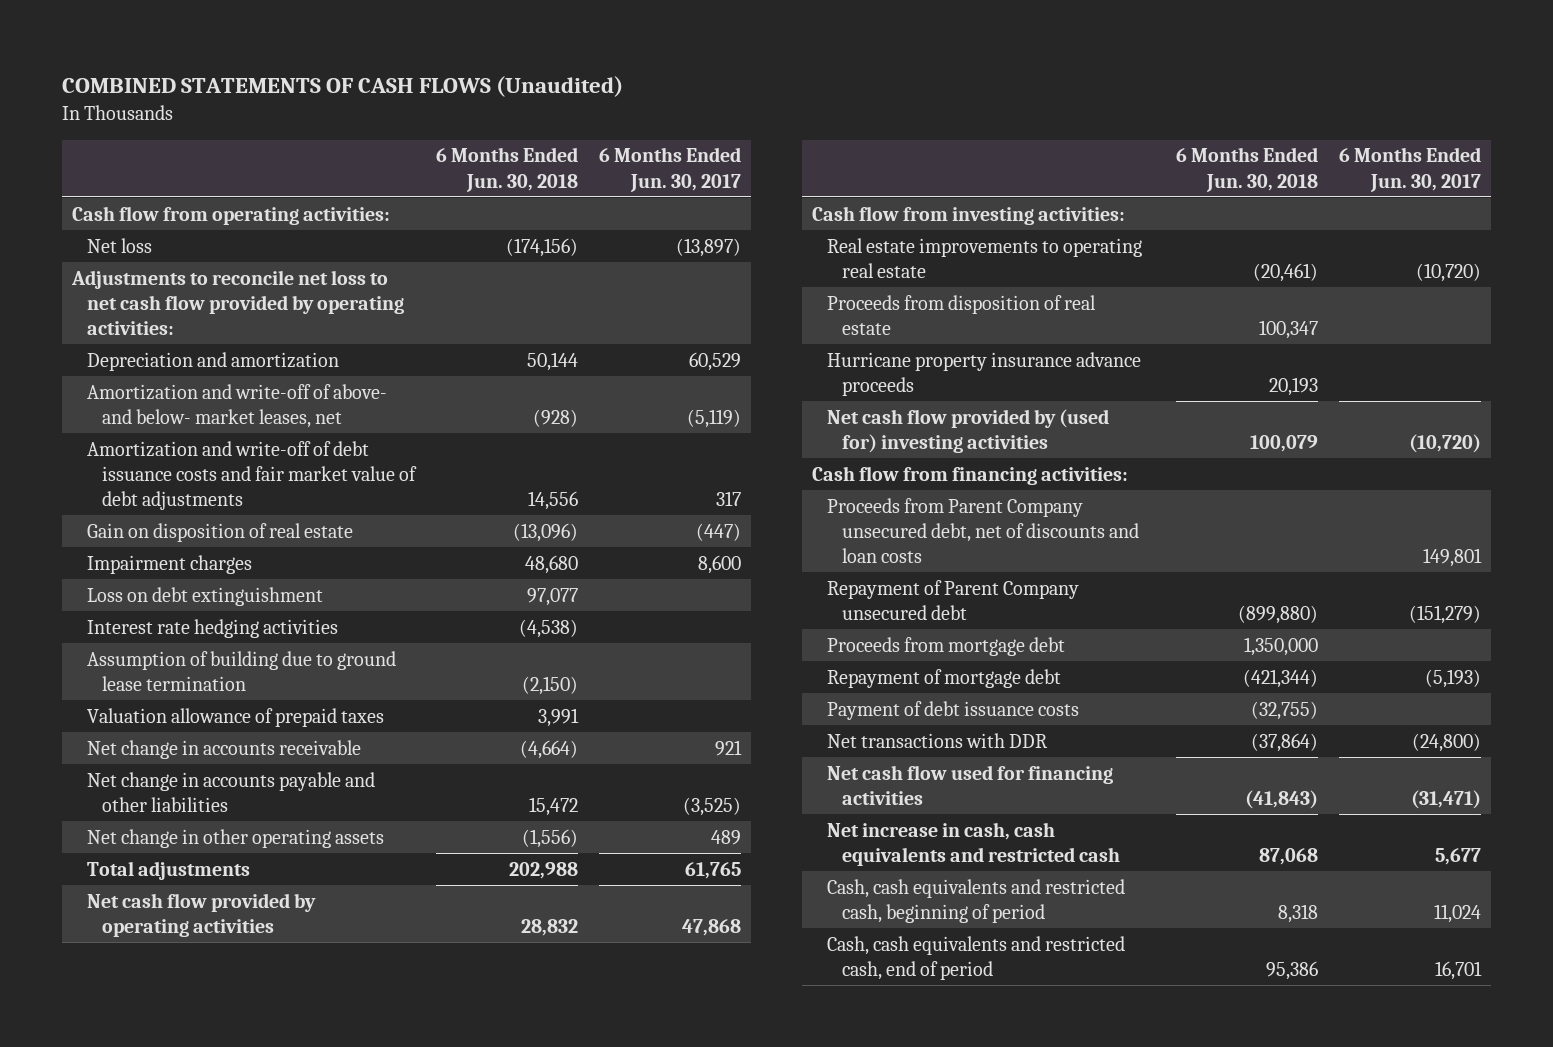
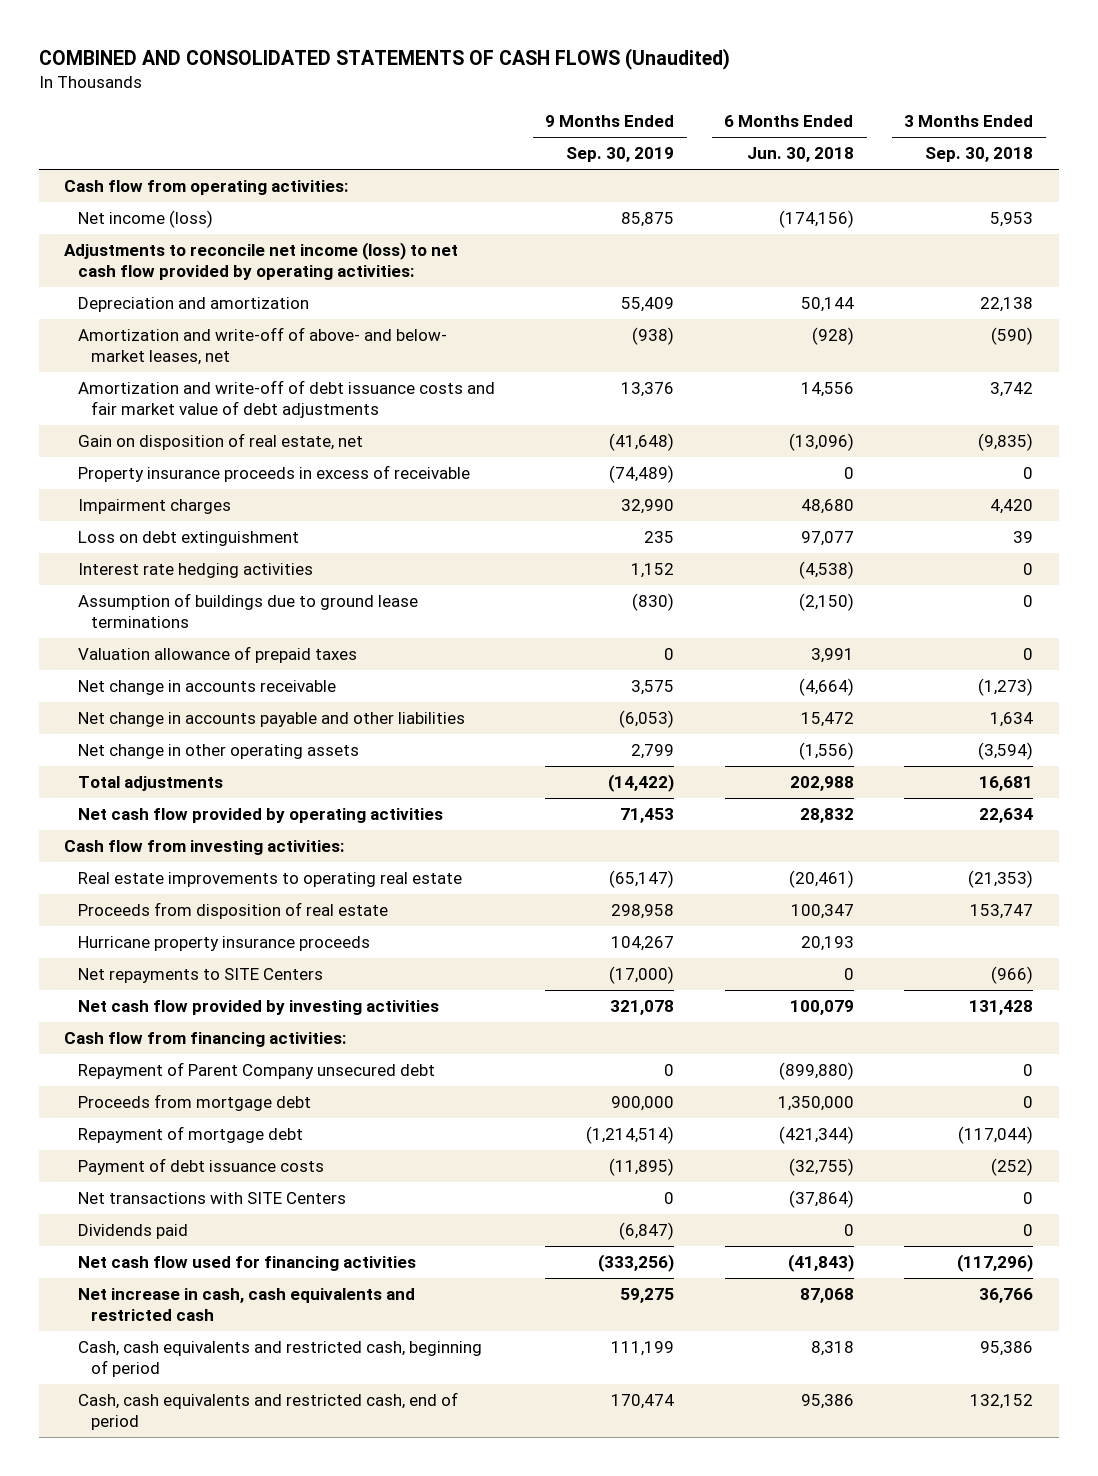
- COMBINED STATEMENTS OF CASH FLOWS (Unaudited)
+ COMBINED AND CONSOLIDATED STATEMENTS OF CASH FLOWS (Unaudited)
- | 6 Months Ended Jun. 30, 2018 | 6 Months Ended Jun. 30, 2017
+ | 9 Months Ended Sep. 30, 2019 | 6 Months Ended Jun. 30, 2018 | 3 Months Ended Sep. 30, 2018
- Net loss | (174,156) | (13,897)
- Adjustments to reconcile net loss to net cash flow provided by operating activities:
+ Net income (loss) | 85,875 | (174,156) | 5,953
+ Adjustments to reconcile net income (loss) to net cash flow provided by operating activities:
- Gain on disposition of real estate | (13,096) | (447)
+ Gain on disposition of real estate, net | (41,648) | (13,096) | (9,835)
+ Property insurance proceeds in excess of receivable | (74,489) | 0 | 0
- Assumption of building due to ground lease termination | (2,150) |
+ Assumption of buildings due to ground lease terminations | (830) | (2,150) | 0
- Hurricane property insurance advance proceeds | 20,193 |
- Net cash flow provided by (used for) investing activities | 100,079 | (10,720)
+ Hurricane property insurance proceeds | 104,267 | 20,193 |
+ Net repayments to SITE Centers | (17,000) | 0 | (966)
+ Net cash flow provided by investing activities | 321,078 | 100,079 | 131,428
- Proceeds from Parent Company unsecured debt, net of discounts and loan costs | | 149,801
- Net transactions with DDR | (37,864) | (24,800)
+ Net transactions with SITE Centers | 0 | (37,864) | 0
+ Dividends paid | (6,847) | 0 | 0

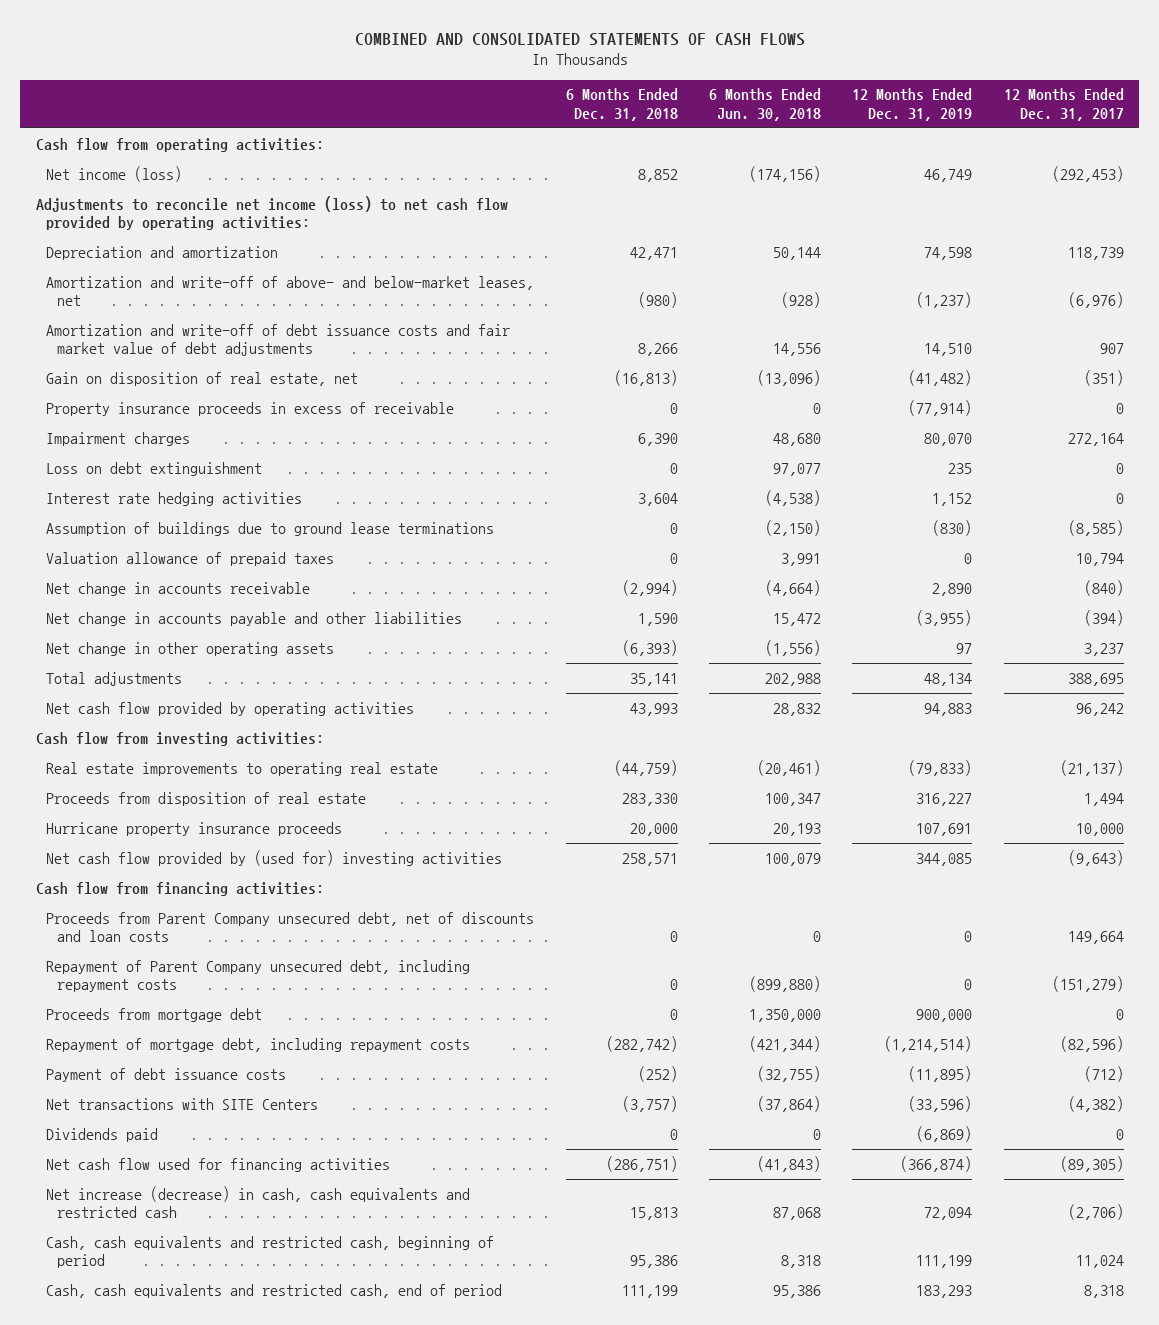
- COMBINED AND CONSOLIDATED STATEMENTS OF CASH FLOWS (Unaudited)
+ COMBINED AND CONSOLIDATED STATEMENTS OF CASH FLOWS
- | 9 Months Ended Sep. 30, 2019 | 6 Months Ended Jun. 30, 2018 | 3 Months Ended Sep. 30, 2018
+ | 6 Months Ended Dec. 31, 2018 | 6 Months Ended Jun. 30, 2018 | 12 Months Ended Dec. 31, 2019 | 12 Months Ended Dec. 31, 2017
- Amortization and write-off of above- and below- market leases, net | (938) | (928) | (590)
+ Amortization and write-off of above- and below-market leases, net | (980) | (928) | (1,237) | (6,976)
- Net repayments to SITE Centers | (17,000) | 0 | (966)
- Net cash flow provided by investing activities | 321,078 | 100,079 | 131,428
+ Net cash flow provided by (used for) investing activities | 258,571 | 100,079 | 344,085 | (9,643)
- Repayment of Parent Company unsecured debt | 0 | (899,880) | 0
+ Proceeds from Parent Company unsecured debt, net of discounts and loan costs | 0 | 0 | 0 | 149,664
+ Repayment of Parent Company unsecured debt, including repayment costs | 0 | (899,880) | 0 | (151,279)
- Repayment of mortgage debt | (1,214,514) | (421,344) | (117,044)
+ Repayment of mortgage debt, including repayment costs | (282,742) | (421,344) | (1,214,514) | (82,596)
- Net increase in cash, cash equivalents and restricted cash | 59,275 | 87,068 | 36,766
+ Net increase (decrease) in cash, cash equivalents and restricted cash | 15,813 | 87,068 | 72,094 | (2,706)

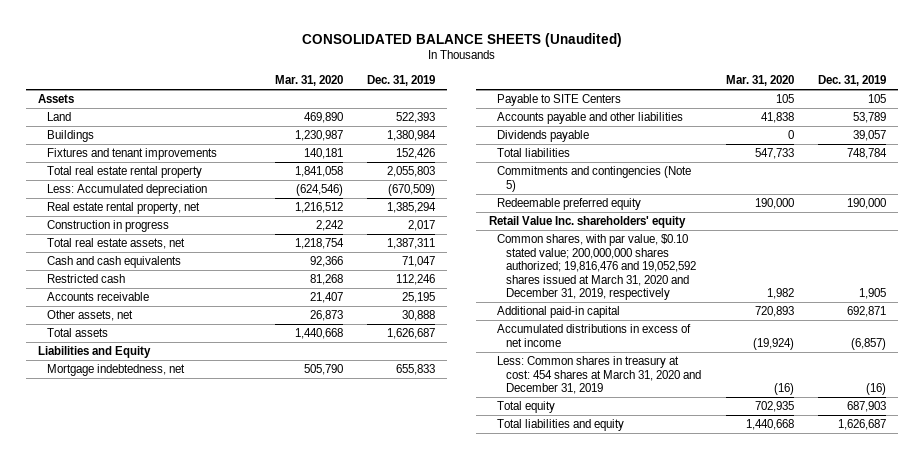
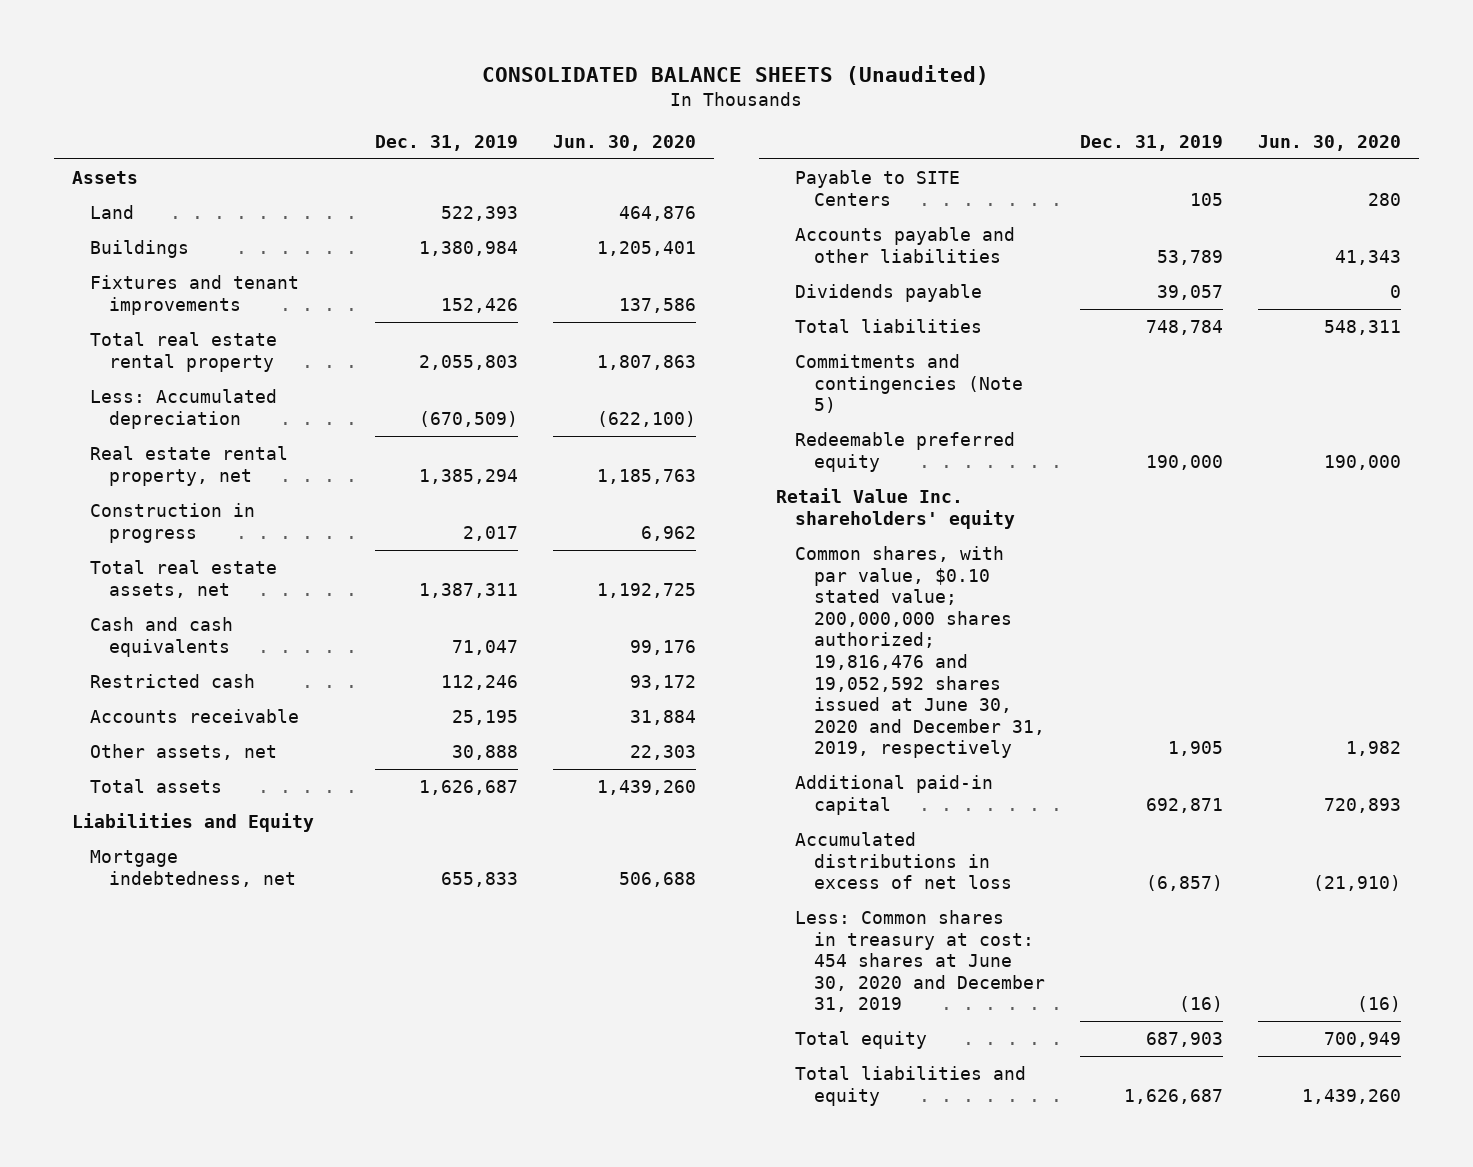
- | Mar. 31, 2020 | Dec. 31, 2019
+ | Dec. 31, 2019 | Jun. 30, 2020
- Common shares, with par value, $0.10 stated value; 200,000,000 shares authorized; 19,816,476 and 19,052,592 shares issued at March 31, 2020 and December 31, 2019, respectively | 1,982 | 1,905
+ Common shares, with par value, $0.10 stated value; 200,000,000 shares authorized; 19,816,476 and 19,052,592 shares issued at June 30, 2020 and December 31, 2019, respectively | 1,905 | 1,982
- Accumulated distributions in excess of net income | (19,924) | (6,857)
- Less: Common shares in treasury at cost: 454 shares at March 31, 2020 and December 31, 2019 | (16) | (16)
+ Accumulated distributions in excess of net loss | (6,857) | (21,910)
+ Less: Common shares in treasury at cost: 454 shares at June 30, 2020 and December 31, 2019 | (16) | (16)

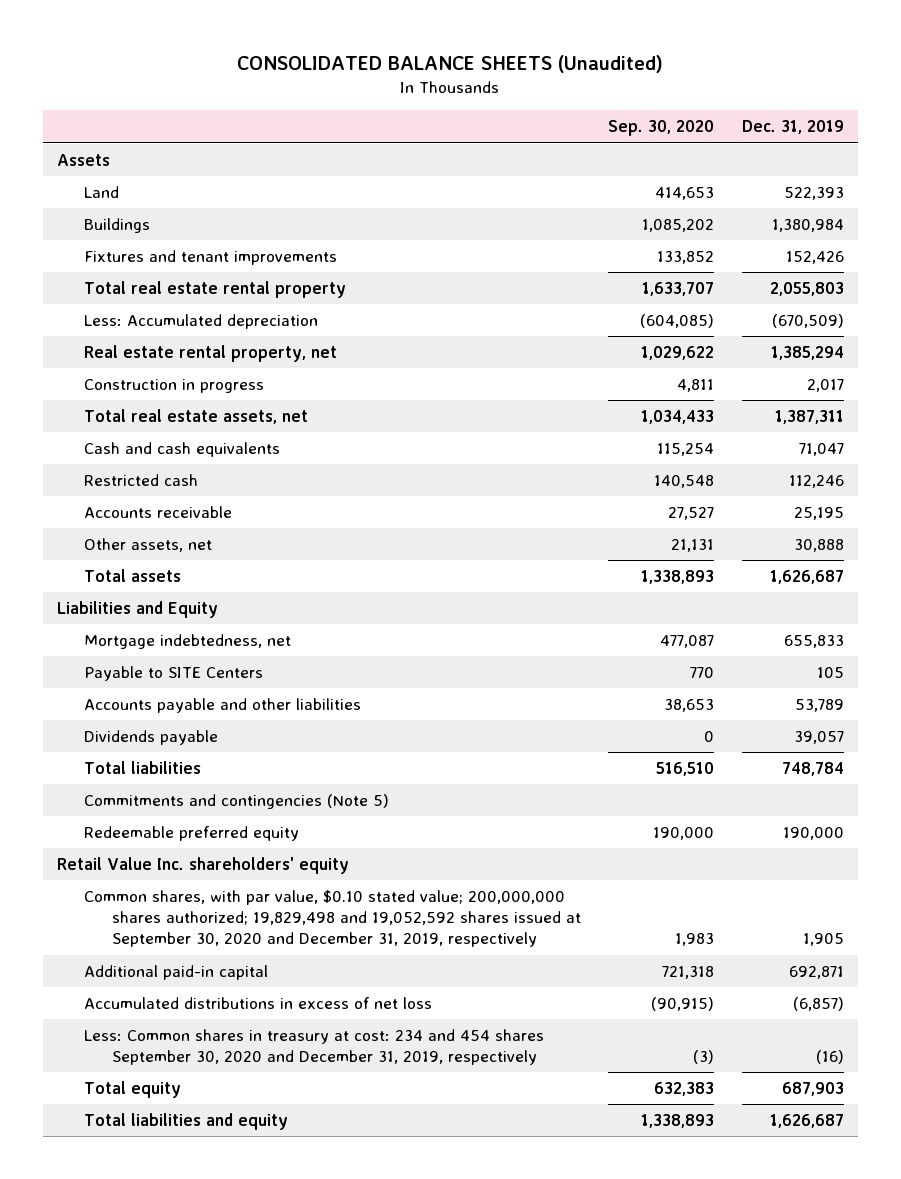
- | Dec. 31, 2019 | Jun. 30, 2020
+ | Sep. 30, 2020 | Dec. 31, 2019
- Common shares, with par value, $0.10 stated value; 200,000,000 shares authorized; 19,816,476 and 19,052,592 shares issued at June 30, 2020 and December 31, 2019, respectively | 1,905 | 1,982
+ Common shares, with par value, $0.10 stated value; 200,000,000 shares authorized; 19,829,498 and 19,052,592 shares issued at September 30, 2020 and December 31, 2019, respectively | 1,983 | 1,905
- Less: Common shares in treasury at cost: 454 shares at June 30, 2020 and December 31, 2019 | (16) | (16)
+ Less: Common shares in treasury at cost: 234 and 454 shares September 30, 2020 and December 31, 2019, respectively | (3) | (16)

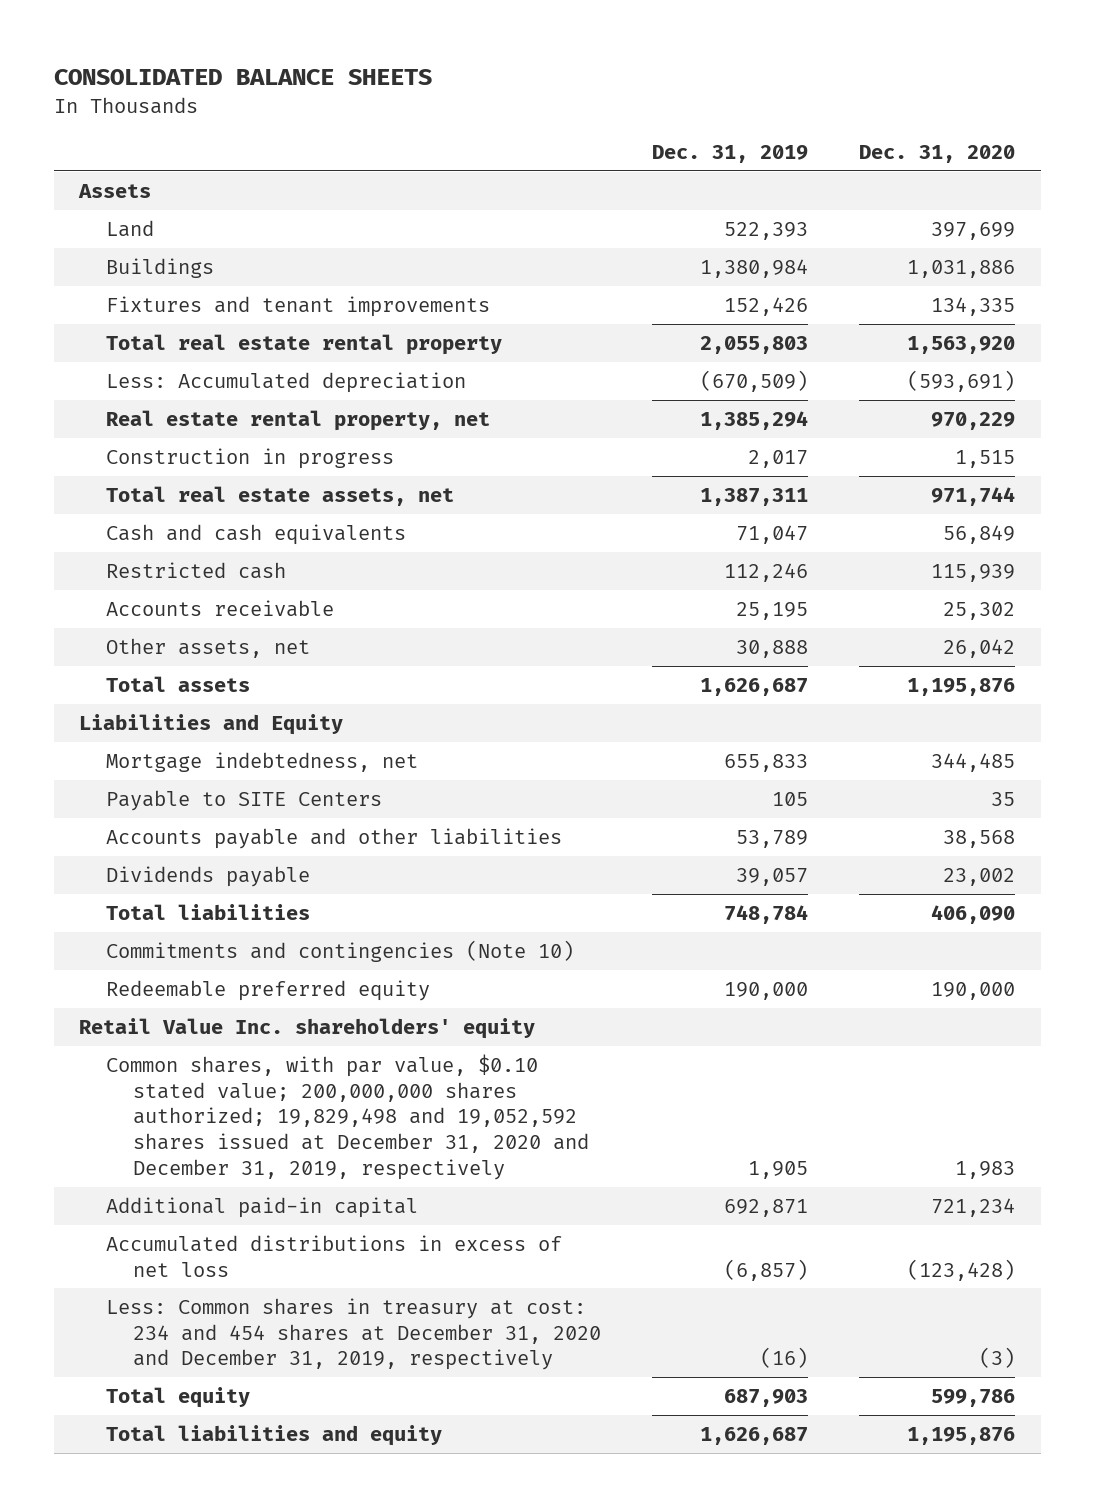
- CONSOLIDATED BALANCE SHEETS (Unaudited)
+ CONSOLIDATED BALANCE SHEETS
- | Sep. 30, 2020 | Dec. 31, 2019
+ | Dec. 31, 2019 | Dec. 31, 2020
- Commitments and contingencies (Note 5)
+ Commitments and contingencies (Note 10)
- Common shares, with par value, $0.10 stated value; 200,000,000 shares authorized; 19,829,498 and 19,052,592 shares issued at September 30, 2020 and December 31, 2019, respectively | 1,983 | 1,905
+ Common shares, with par value, $0.10 stated value; 200,000,000 shares authorized; 19,829,498 and 19,052,592 shares issued at December 31, 2020 and December 31, 2019, respectively | 1,905 | 1,983
- Less: Common shares in treasury at cost: 234 and 454 shares September 30, 2020 and December 31, 2019, respectively | (3) | (16)
+ Less: Common shares in treasury at cost: 234 and 454 shares at December 31, 2020 and December 31, 2019, respectively | (16) | (3)

